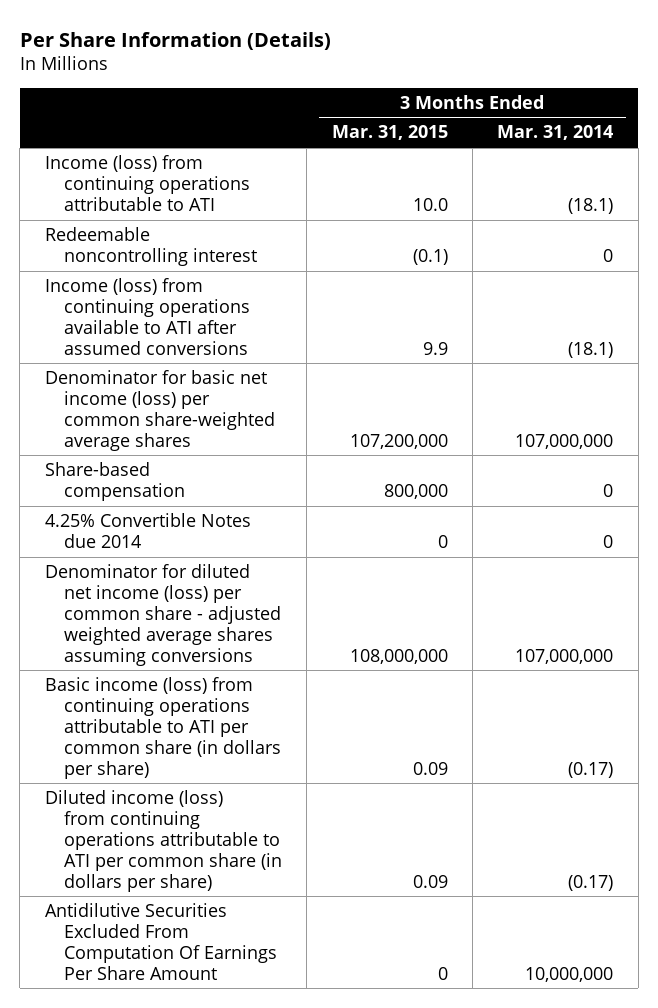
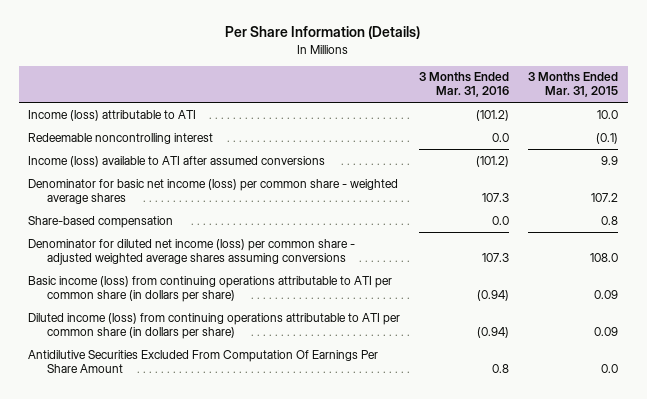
- | 3 Months Ended Mar. 31, 2015 | 3 Months Ended Mar. 31, 2014
+ | 3 Months Ended Mar. 31, 2016 | 3 Months Ended Mar. 31, 2015
- Income (loss) from continuing operations attributable to ATI | 10.0 | (18.1)
+ Income (loss) attributable to ATI | (101.2) | 10.0
- Income (loss) from continuing operations available to ATI after assumed conversions | 9.9 | (18.1)
- Denominator for basic net income (loss) per common share-weighted average shares | 107,200,000 | 107,000,000
- Share-based compensation | 800,000 | 0
- 4.25% Convertible Notes due 2014 | 0 | 0
- Denominator for diluted net income (loss) per common share - adjusted weighted average shares assuming conversions | 108,000,000 | 107,000,000
+ Income (loss) available to ATI after assumed conversions | (101.2) | 9.9
+ Denominator for basic net income (loss) per common share - weighted average shares | 107.3 | 107.2
+ Share-based compensation | 0.0 | 0.8
+ Denominator for diluted net income (loss) per common share - adjusted weighted average shares assuming conversions | 107.3 | 108.0
- Antidilutive Securities Excluded From Computation Of Earnings Per Share Amount | 0 | 10,000,000
+ Antidilutive Securities Excluded From Computation Of Earnings Per Share Amount | 0.8 | 0.0

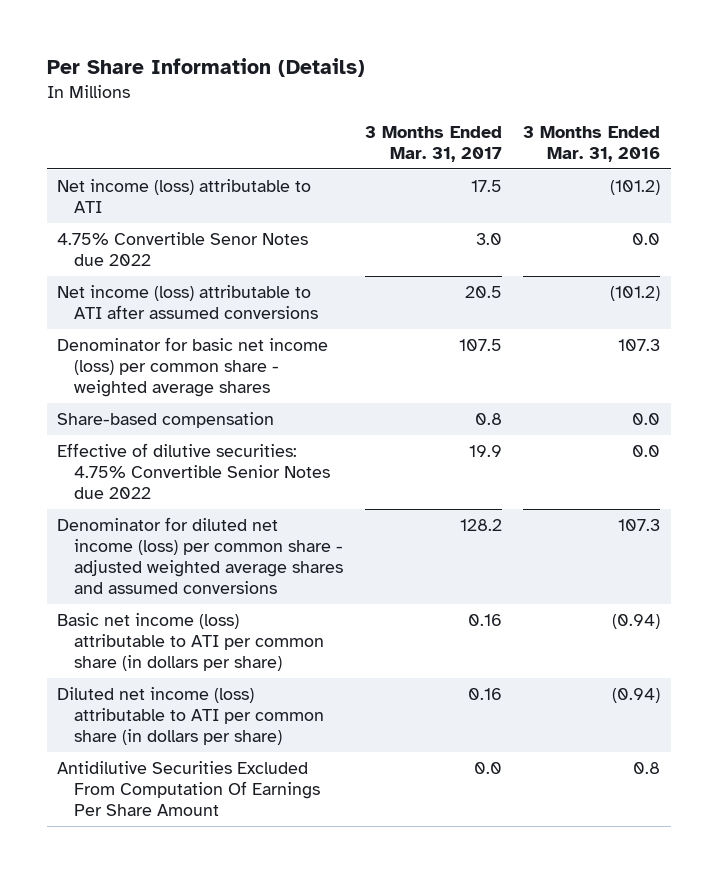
- | 3 Months Ended Mar. 31, 2016 | 3 Months Ended Mar. 31, 2015
+ | 3 Months Ended Mar. 31, 2017 | 3 Months Ended Mar. 31, 2016
- Income (loss) attributable to ATI | (101.2) | 10.0
- Redeemable noncontrolling interest | 0.0 | (0.1)
- Income (loss) available to ATI after assumed conversions | (101.2) | 9.9
+ Net income (loss) attributable to ATI | 17.5 | (101.2)
+ 4.75% Convertible Senor Notes due 2022 | 3.0 | 0.0
+ Net income (loss) attributable to ATI after assumed conversions | 20.5 | (101.2)
- Denominator for diluted net income (loss) per common share - adjusted weighted average shares assuming conversions | 107.3 | 108.0
- Basic income (loss) from continuing operations attributable to ATI per common share (in dollars per share) | (0.94) | 0.09
- Diluted income (loss) from continuing operations attributable to ATI per common share (in dollars per share) | (0.94) | 0.09
+ Effective of dilutive securities: 4.75% Convertible Senior Notes due 2022 | 19.9 | 0.0
+ Denominator for diluted net income (loss) per common share - adjusted weighted average shares and assumed conversions | 128.2 | 107.3
+ Basic net income (loss) attributable to ATI per common share (in dollars per share) | 0.16 | (0.94)
+ Diluted net income (loss) attributable to ATI per common share (in dollars per share) | 0.16 | (0.94)

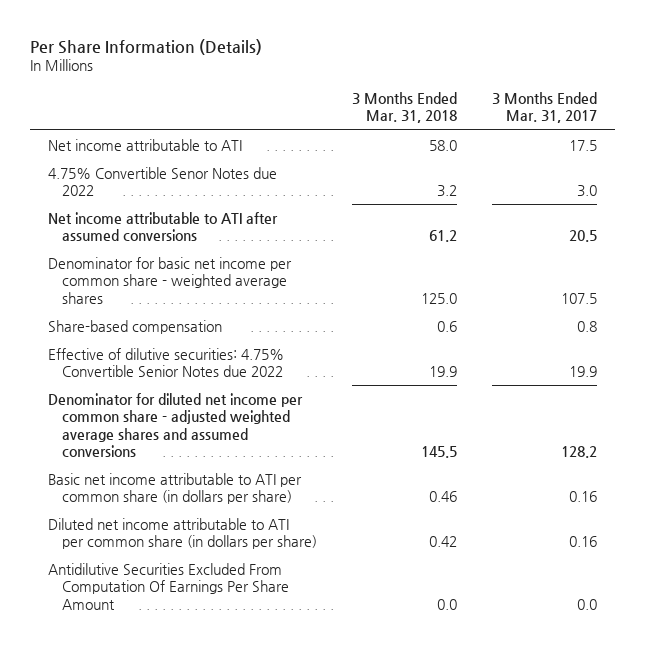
- | 3 Months Ended Mar. 31, 2017 | 3 Months Ended Mar. 31, 2016
+ | 3 Months Ended Mar. 31, 2018 | 3 Months Ended Mar. 31, 2017
- Net income (loss) attributable to ATI | 17.5 | (101.2)
+ Net income attributable to ATI | 58.0 | 17.5
- Net income (loss) attributable to ATI after assumed conversions | 20.5 | (101.2)
- Denominator for basic net income (loss) per common share - weighted average shares | 107.5 | 107.3
+ Net income attributable to ATI after assumed conversions | 61.2 | 20.5
+ Denominator for basic net income per common share - weighted average shares | 125.0 | 107.5
- Denominator for diluted net income (loss) per common share - adjusted weighted average shares and assumed conversions | 128.2 | 107.3
- Basic net income (loss) attributable to ATI per common share (in dollars per share) | 0.16 | (0.94)
- Diluted net income (loss) attributable to ATI per common share (in dollars per share) | 0.16 | (0.94)
+ Denominator for diluted net income per common share - adjusted weighted average shares and assumed conversions | 145.5 | 128.2
+ Basic net income attributable to ATI per common share (in dollars per share) | 0.46 | 0.16
+ Diluted net income attributable to ATI per common share (in dollars per share) | 0.42 | 0.16

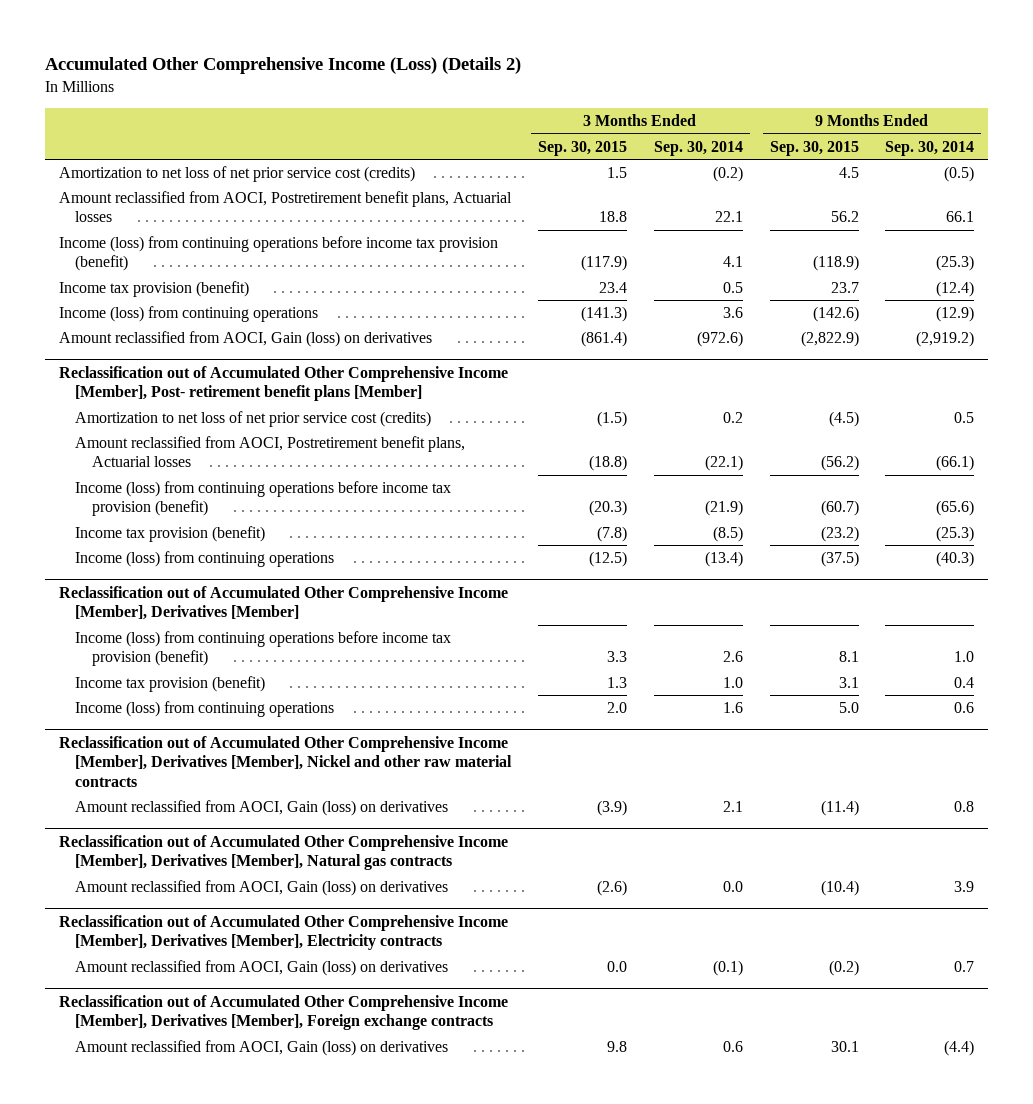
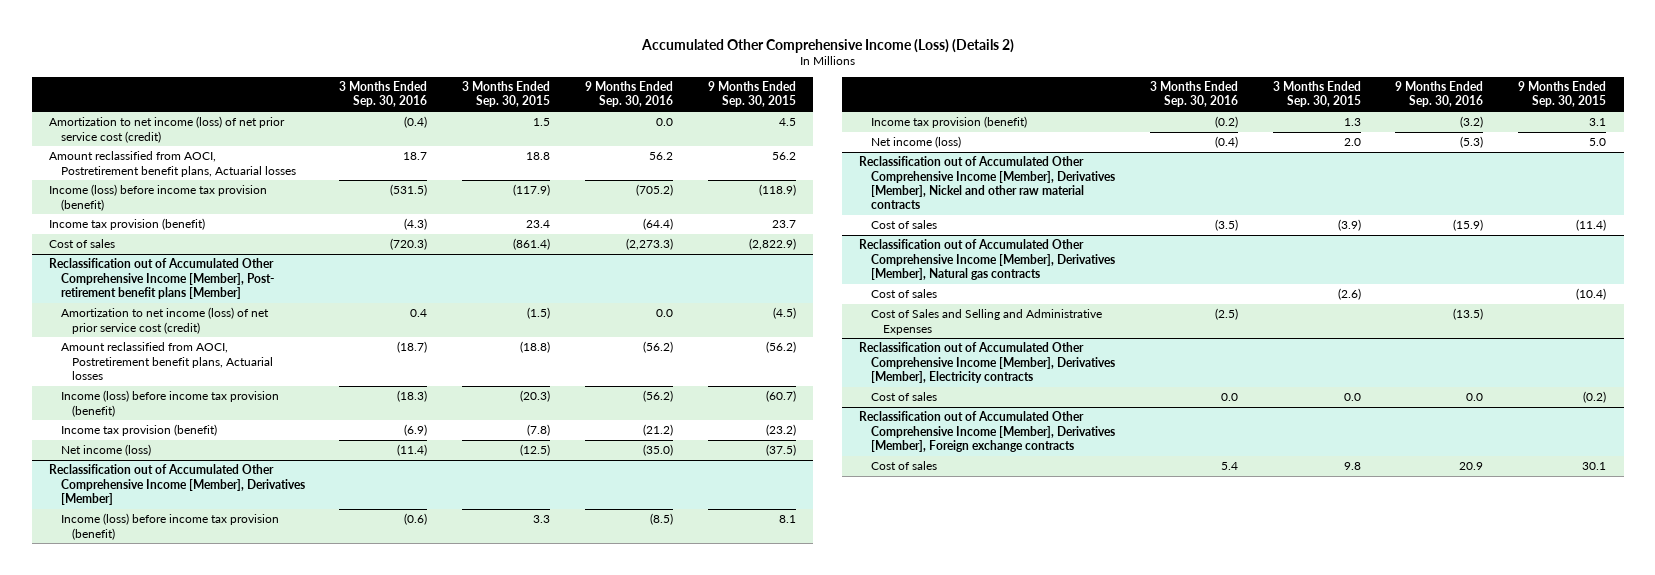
- | 3 Months Ended Sep. 30, 2015 | 3 Months Ended Sep. 30, 2014 | 9 Months Ended Sep. 30, 2015 | 9 Months Ended Sep. 30, 2014
+ | 3 Months Ended Sep. 30, 2016 | 3 Months Ended Sep. 30, 2015 | 9 Months Ended Sep. 30, 2016 | 9 Months Ended Sep. 30, 2015
- Amortization to net loss of net prior service cost (credits) | 1.5 | (0.2) | 4.5 | (0.5)
+ Amortization to net income (loss) of net prior service cost (credit) | (0.4) | 1.5 | 0.0 | 4.5
- Income (loss) from continuing operations before income tax provision (benefit) | (117.9) | 4.1 | (118.9) | (25.3)
+ Income (loss) before income tax provision (benefit) | (531.5) | (117.9) | (705.2) | (118.9)
- Income (loss) from continuing operations | (141.3) | 3.6 | (142.6) | (12.9)
- Amount reclassified from AOCI, Gain (loss) on derivatives | (861.4) | (972.6) | (2,822.9) | (2,919.2)
+ Cost of sales | (720.3) | (861.4) | (2,273.3) | (2,822.9)
@ Reclassification out of Accumulated Other Comprehensive Income [Member], Post- retirement benefit plans [Member]
- Amortization to net loss of net prior service cost (credits) | (1.5) | 0.2 | (4.5) | 0.5
+ Amortization to net income (loss) of net prior service cost (credit) | 0.4 | (1.5) | 0.0 | (4.5)
- Income (loss) from continuing operations before income tax provision (benefit) | (20.3) | (21.9) | (60.7) | (65.6)
+ Income (loss) before income tax provision (benefit) | (18.3) | (20.3) | (56.2) | (60.7)
- Income (loss) from continuing operations | (12.5) | (13.4) | (37.5) | (40.3)
+ Net income (loss) | (11.4) | (12.5) | (35.0) | (37.5)
@ Reclassification out of Accumulated Other Comprehensive Income [Member], Derivatives [Member]
- Income (loss) from continuing operations before income tax provision (benefit) | 3.3 | 2.6 | 8.1 | 1.0
+ Income (loss) before income tax provision (benefit) | (0.6) | 3.3 | (8.5) | 8.1
- Income (loss) from continuing operations | 2.0 | 1.6 | 5.0 | 0.6
+ Net income (loss) | (0.4) | 2.0 | (5.3) | 5.0
@ Reclassification out of Accumulated Other Comprehensive Income [Member], Derivatives [Member], Nickel and other raw material contracts
- Amount reclassified from AOCI, Gain (loss) on derivatives | (3.9) | 2.1 | (11.4) | 0.8
+ Cost of sales | (3.5) | (3.9) | (15.9) | (11.4)
@ Reclassification out of Accumulated Other Comprehensive Income [Member], Derivatives [Member], Natural gas contracts
- Amount reclassified from AOCI, Gain (loss) on derivatives | (2.6) | 0.0 | (10.4) | 3.9
+ Cost of sales | | (2.6) | | (10.4)
+ Cost of Sales and Selling and Administrative Expenses | (2.5) | | (13.5) |
@ Reclassification out of Accumulated Other Comprehensive Income [Member], Derivatives [Member], Electricity contracts
- Amount reclassified from AOCI, Gain (loss) on derivatives | 0.0 | (0.1) | (0.2) | 0.7
+ Cost of sales | 0.0 | 0.0 | 0.0 | (0.2)
@ Reclassification out of Accumulated Other Comprehensive Income [Member], Derivatives [Member], Foreign exchange contracts
- Amount reclassified from AOCI, Gain (loss) on derivatives | 9.8 | 0.6 | 30.1 | (4.4)
+ Cost of sales | 5.4 | 9.8 | 20.9 | 30.1

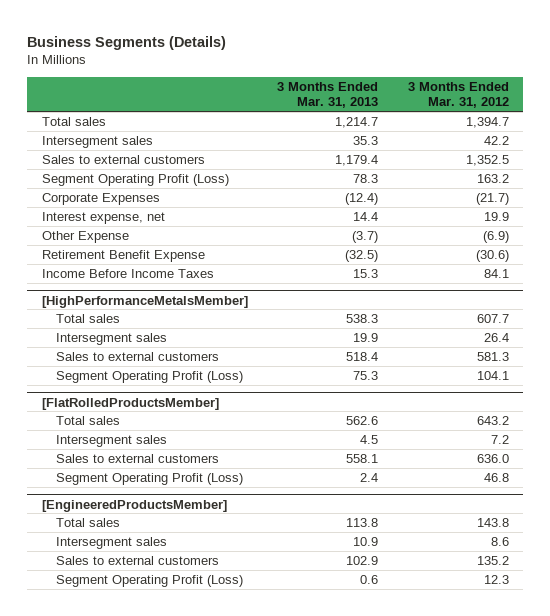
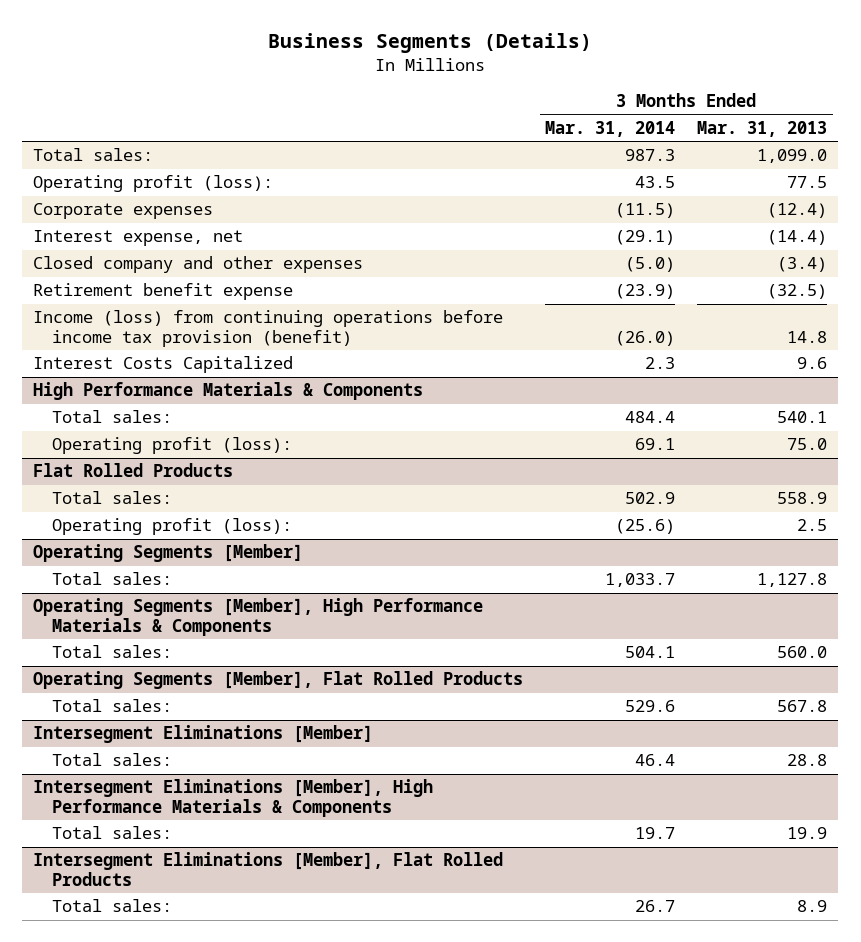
- | 3 Months Ended Mar. 31, 2013 | 3 Months Ended Mar. 31, 2012
+ | 3 Months Ended Mar. 31, 2014 | 3 Months Ended Mar. 31, 2013
- Total sales | 1,214.7 | 1,394.7
- Intersegment sales | 35.3 | 42.2
- Sales to external customers | 1,179.4 | 1,352.5
- Segment Operating Profit (Loss) | 78.3 | 163.2
- Corporate Expenses | (12.4) | (21.7)
- Interest expense, net | 14.4 | 19.9
- Other Expense | (3.7) | (6.9)
- Retirement Benefit Expense | (32.5) | (30.6)
- Income Before Income Taxes | 15.3 | 84.1
- [HighPerformanceMetalsMember]
- Total sales | 538.3 | 607.7
- Intersegment sales | 19.9 | 26.4
- Sales to external customers | 518.4 | 581.3
- Segment Operating Profit (Loss) | 75.3 | 104.1
- [FlatRolledProductsMember]
- Total sales | 562.6 | 643.2
- Intersegment sales | 4.5 | 7.2
- Sales to external customers | 558.1 | 636.0
- Segment Operating Profit (Loss) | 2.4 | 46.8
- [EngineeredProductsMember]
- Total sales | 113.8 | 143.8
- Intersegment sales | 10.9 | 8.6
- Sales to external customers | 102.9 | 135.2
- Segment Operating Profit (Loss) | 0.6 | 12.3
+ Total sales: | 987.3 | 1,099.0
+ Operating profit (loss): | 43.5 | 77.5
+ Corporate expenses | (11.5) | (12.4)
+ Interest expense, net | (29.1) | (14.4)
+ Closed company and other expenses | (5.0) | (3.4)
+ Retirement benefit expense | (23.9) | (32.5)
+ Income (loss) from continuing operations before income tax provision (benefit) | (26.0) | 14.8
+ Interest Costs Capitalized | 2.3 | 9.6
+ High Performance Materials & Components
+ Total sales: | 484.4 | 540.1
+ Operating profit (loss): | 69.1 | 75.0
+ Flat Rolled Products
+ Total sales: | 502.9 | 558.9
+ Operating profit (loss): | (25.6) | 2.5
+ Operating Segments [Member]
+ Total sales: | 1,033.7 | 1,127.8
+ Operating Segments [Member], High Performance Materials & Components
+ Total sales: | 504.1 | 560.0
+ Operating Segments [Member], Flat Rolled Products
+ Total sales: | 529.6 | 567.8
+ Intersegment Eliminations [Member]
+ Total sales: | 46.4 | 28.8
+ Intersegment Eliminations [Member], High Performance Materials & Components
+ Total sales: | 19.7 | 19.9
+ Intersegment Eliminations [Member], Flat Rolled Products
+ Total sales: | 26.7 | 8.9

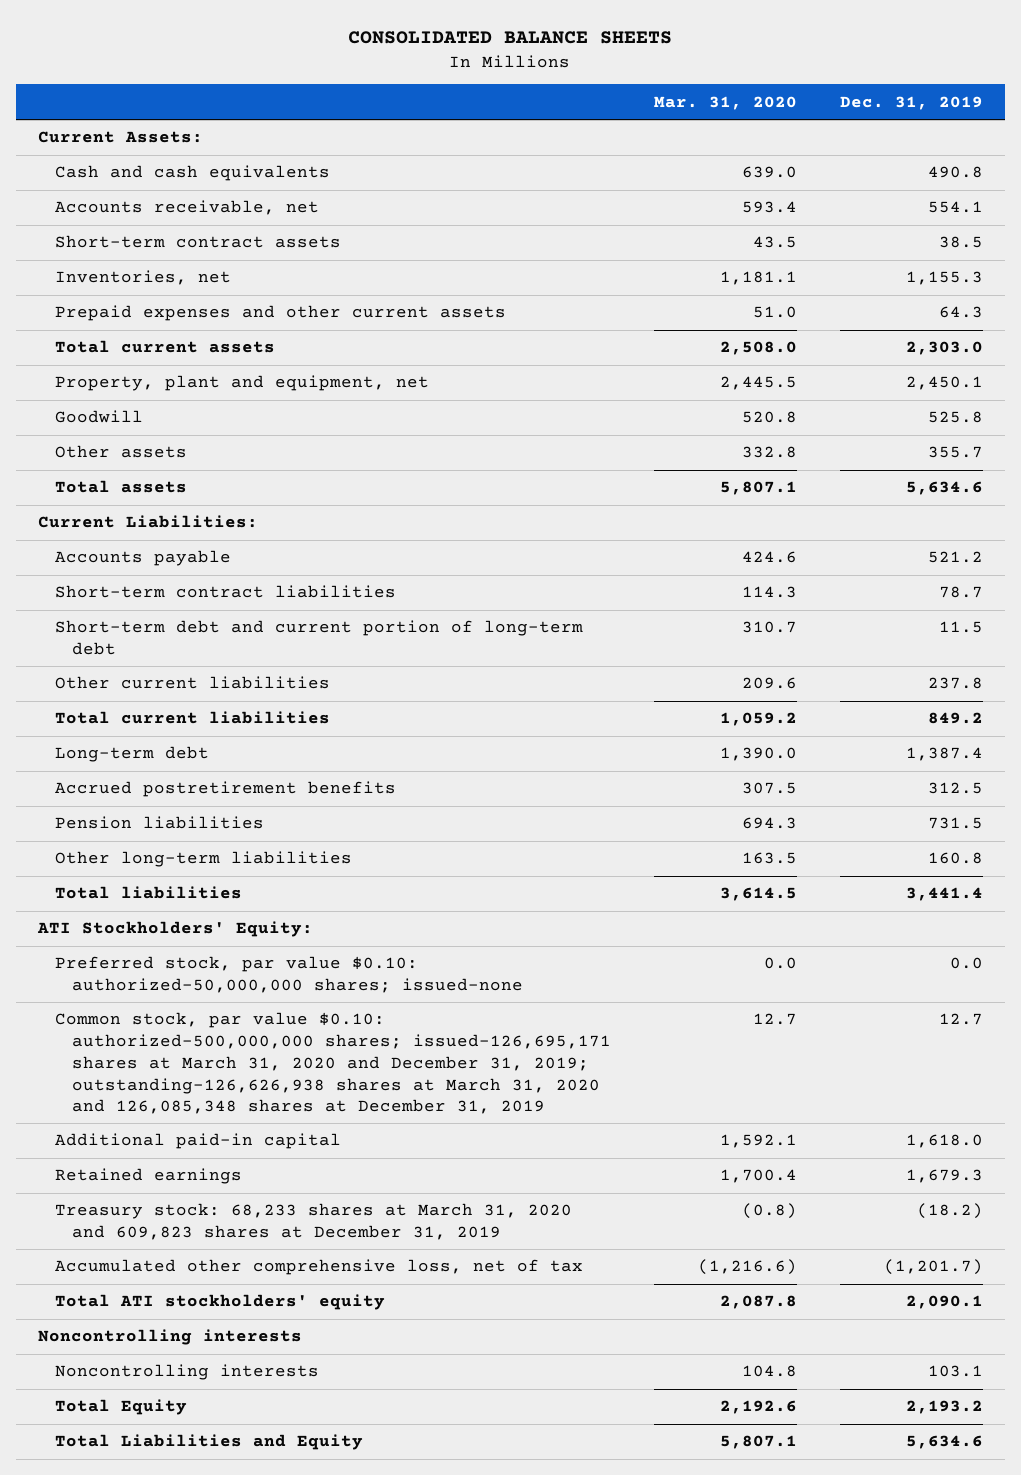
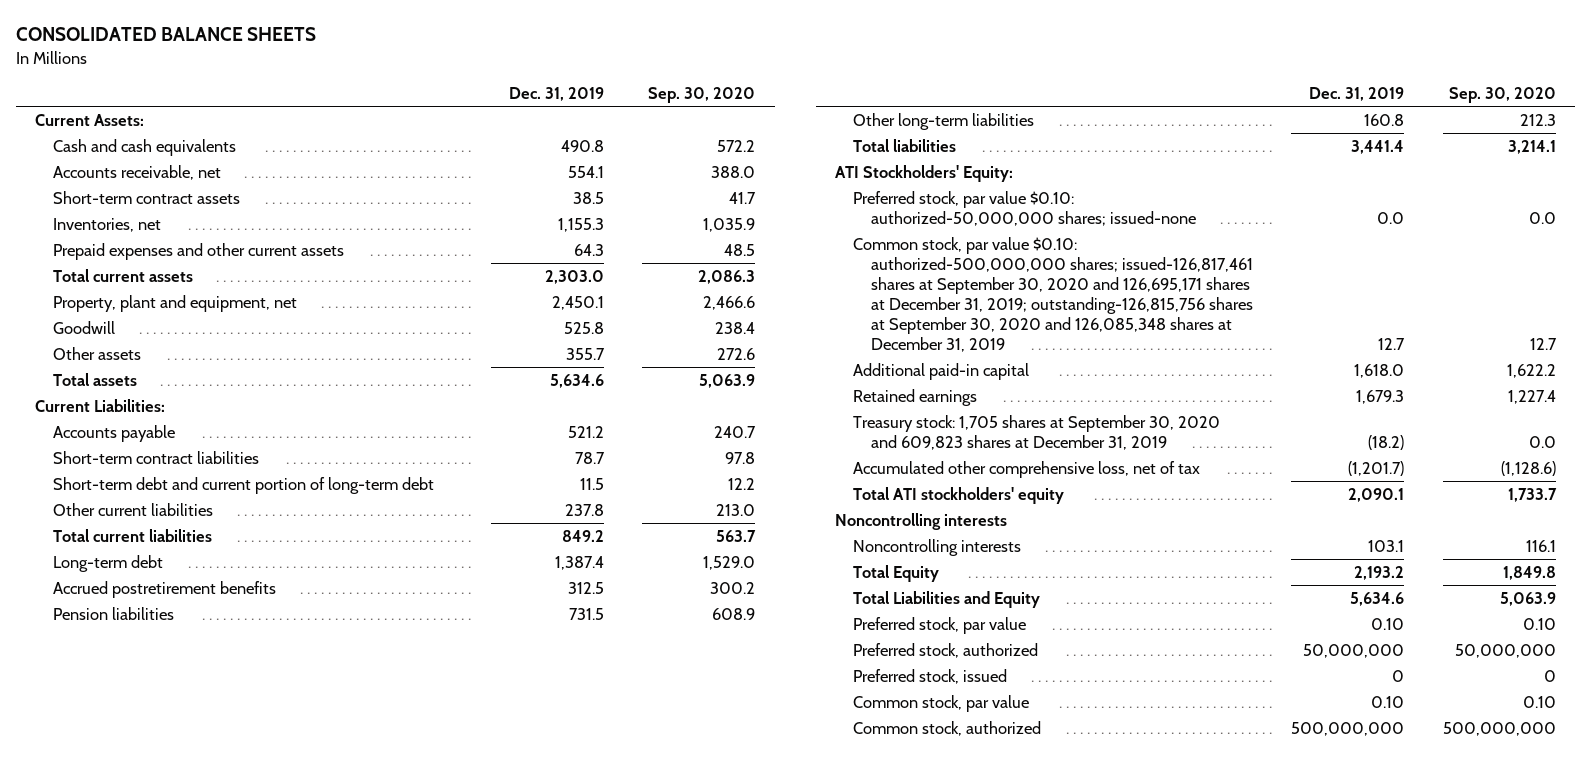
- | Mar. 31, 2020 | Dec. 31, 2019
+ | Dec. 31, 2019 | Sep. 30, 2020
- Common stock, par value $0.10: authorized-500,000,000 shares; issued-126,695,171 shares at March 31, 2020 and December 31, 2019; outstanding-126,626,938 shares at March 31, 2020 and 126,085,348 shares at December 31, 2019 | 12.7 | 12.7
+ Common stock, par value $0.10: authorized-500,000,000 shares; issued-126,817,461 shares at September 30, 2020 and 126,695,171 shares at December 31, 2019; outstanding-126,815,756 shares at September 30, 2020 and 126,085,348 shares at December 31, 2019 | 12.7 | 12.7
- Treasury stock: 68,233 shares at March 31, 2020 and 609,823 shares at December 31, 2019 | (0.8) | (18.2)
+ Treasury stock: 1,705 shares at September 30, 2020 and 609,823 shares at December 31, 2019 | (18.2) | 0.0
+ Preferred stock, par value | 0.10 | 0.10
+ Preferred stock, authorized | 50,000,000 | 50,000,000
+ Preferred stock, issued | 0 | 0
+ Common stock, par value | 0.10 | 0.10
+ Common stock, authorized | 500,000,000 | 500,000,000

